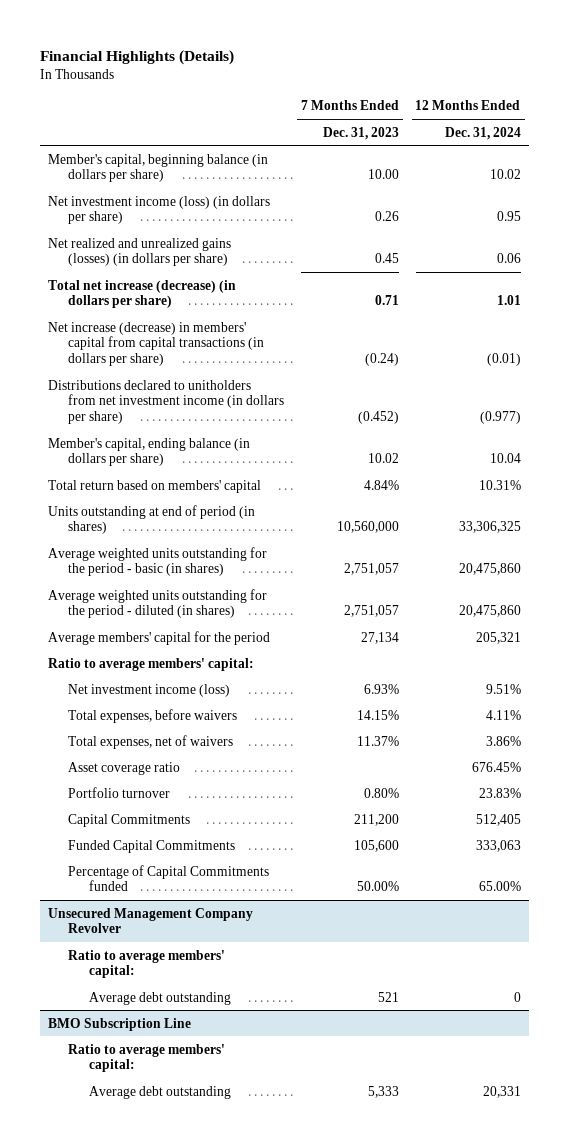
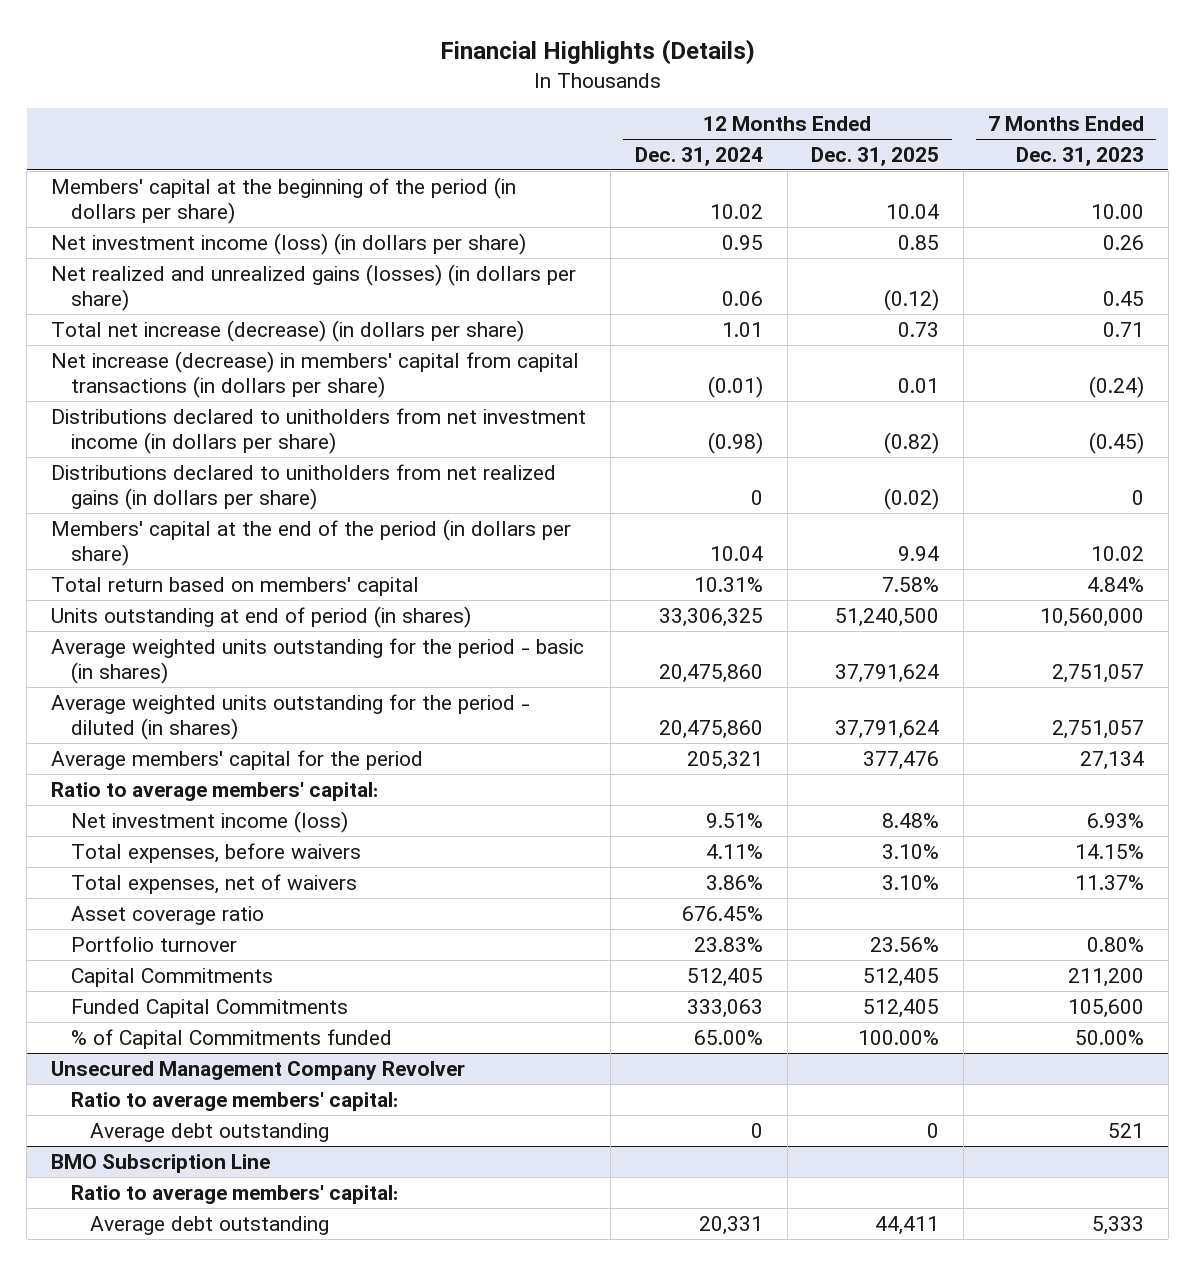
- | 7 Months Ended Dec. 31, 2023 | 12 Months Ended Dec. 31, 2024
+ | 12 Months Ended Dec. 31, 2024 | 12 Months Ended Dec. 31, 2025 | 7 Months Ended Dec. 31, 2023
- Member's capital, beginning balance (in dollars per share) | 10.00 | 10.02
+ Members' capital at the beginning of the period (in dollars per share) | 10.02 | 10.04 | 10.00
- Distributions declared to unitholders from net investment income (in dollars per share) | (0.452) | (0.977)
- Member's capital, ending balance (in dollars per share) | 10.02 | 10.04
+ Distributions declared to unitholders from net investment income (in dollars per share) | (0.98) | (0.82) | (0.45)
+ Distributions declared to unitholders from net realized gains (in dollars per share) | 0 | (0.02) | 0
+ Members' capital at the end of the period (in dollars per share) | 10.04 | 9.94 | 10.02
- Percentage of Capital Commitments funded | 50.00% | 65.00%
+ % of Capital Commitments funded | 65.00% | 100.00% | 50.00%

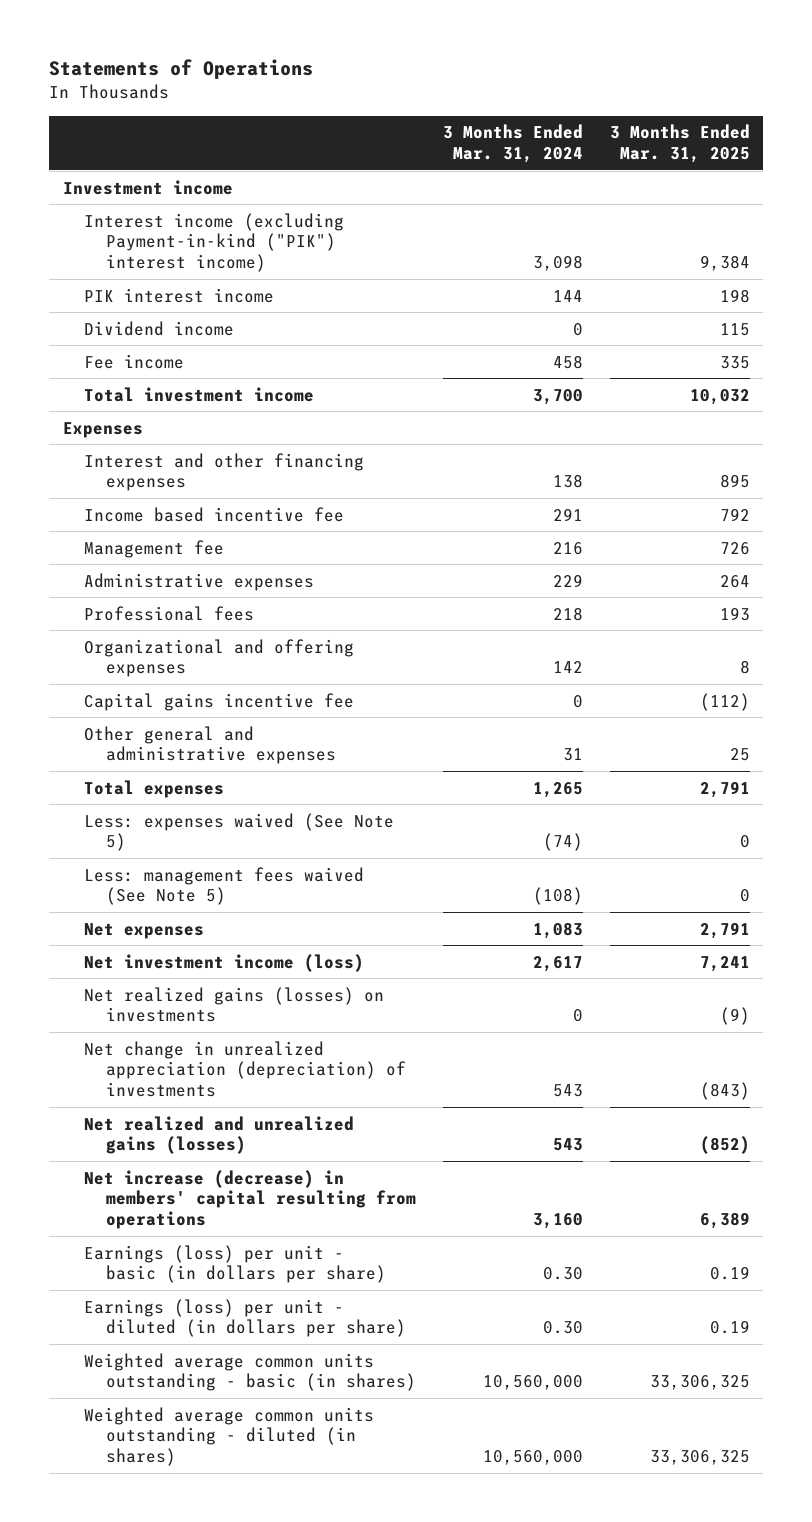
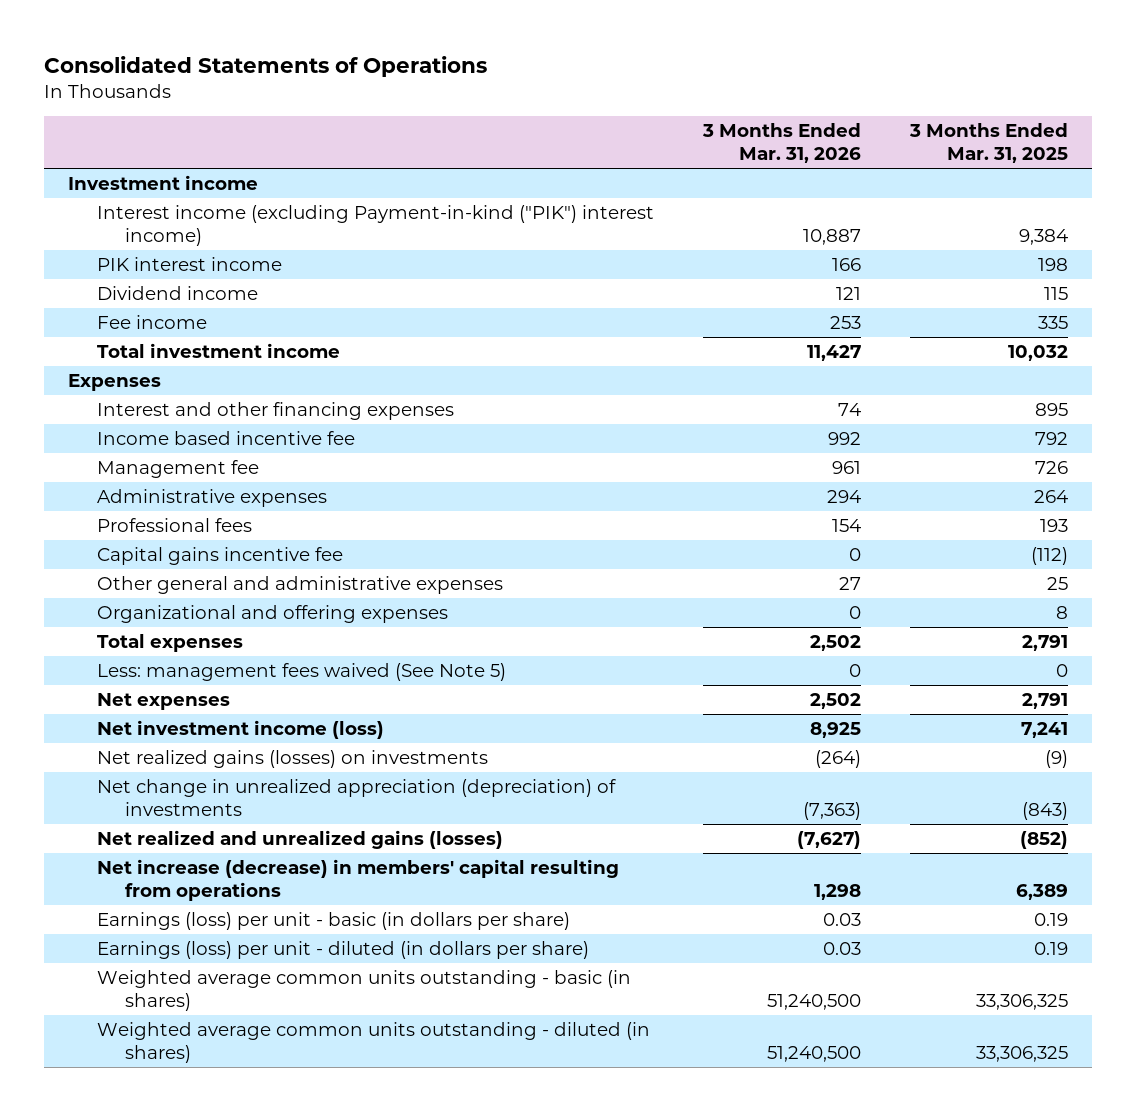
- Statements of Operations
+ Consolidated Statements of Operations
- | 3 Months Ended Mar. 31, 2024 | 3 Months Ended Mar. 31, 2025
+ | 3 Months Ended Mar. 31, 2026 | 3 Months Ended Mar. 31, 2025
moved down: Organizational and offering expenses | 0 | 8
- Less: expenses waived (See Note 5) | (74) | 0

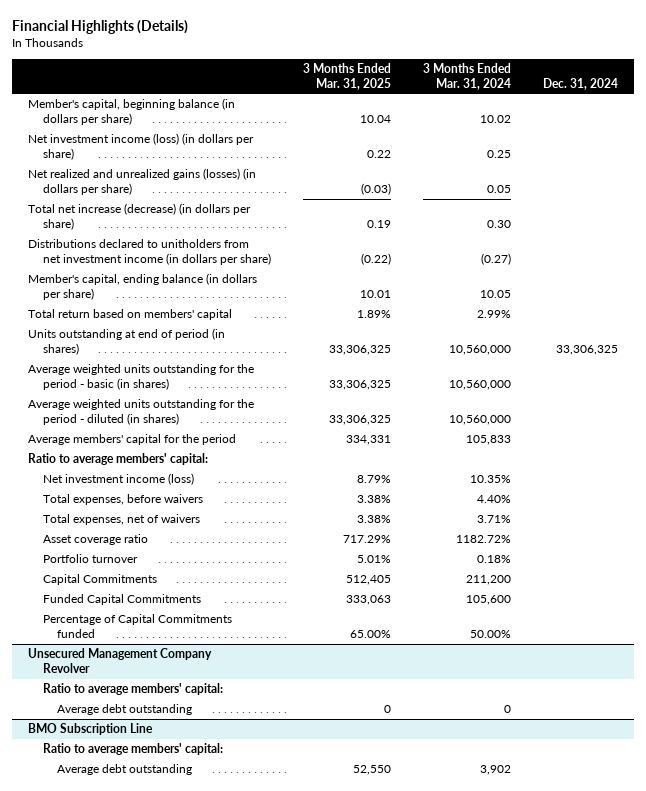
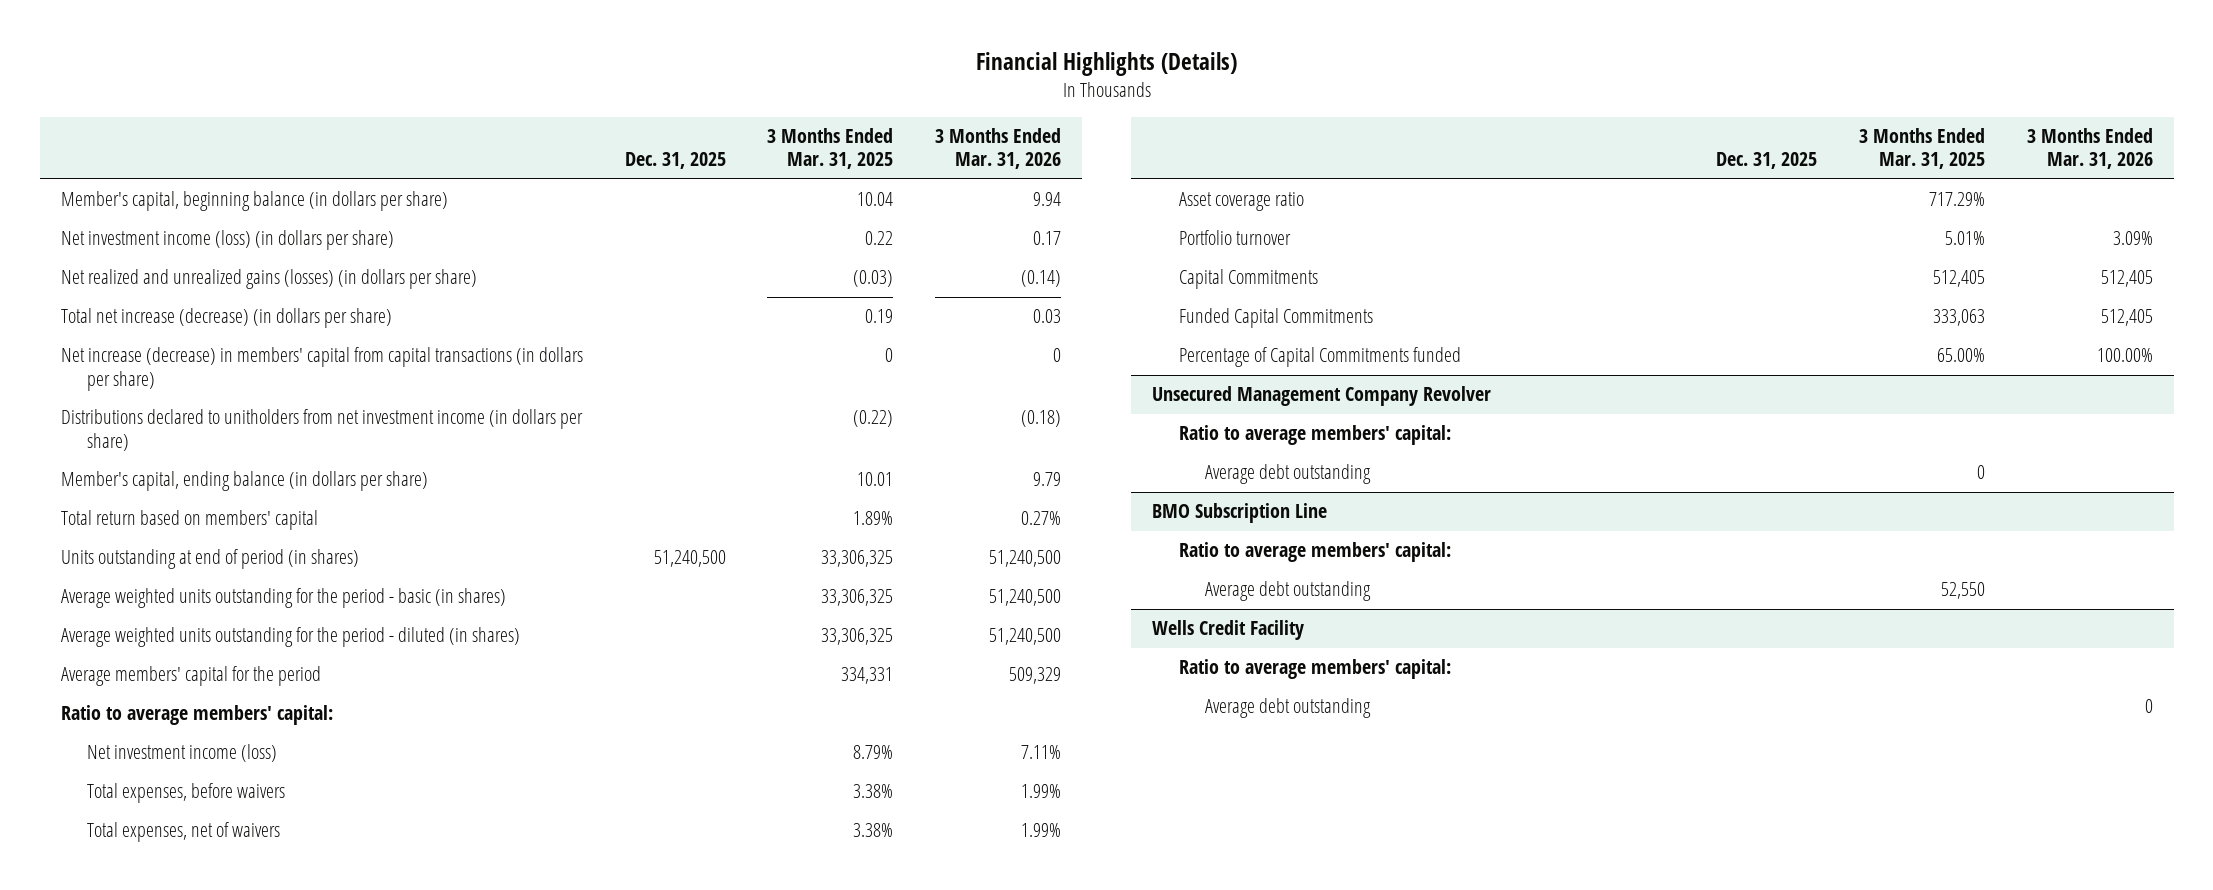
- | 3 Months Ended Mar. 31, 2025 | 3 Months Ended Mar. 31, 2024 | Dec. 31, 2024
+ | Dec. 31, 2025 | 3 Months Ended Mar. 31, 2025 | 3 Months Ended Mar. 31, 2026
+ Net increase (decrease) in members' capital from capital transactions (in dollars per share) | | 0 | 0
+ Wells Credit Facility
+ Ratio to average members' capital:
+ Average debt outstanding | | | 0

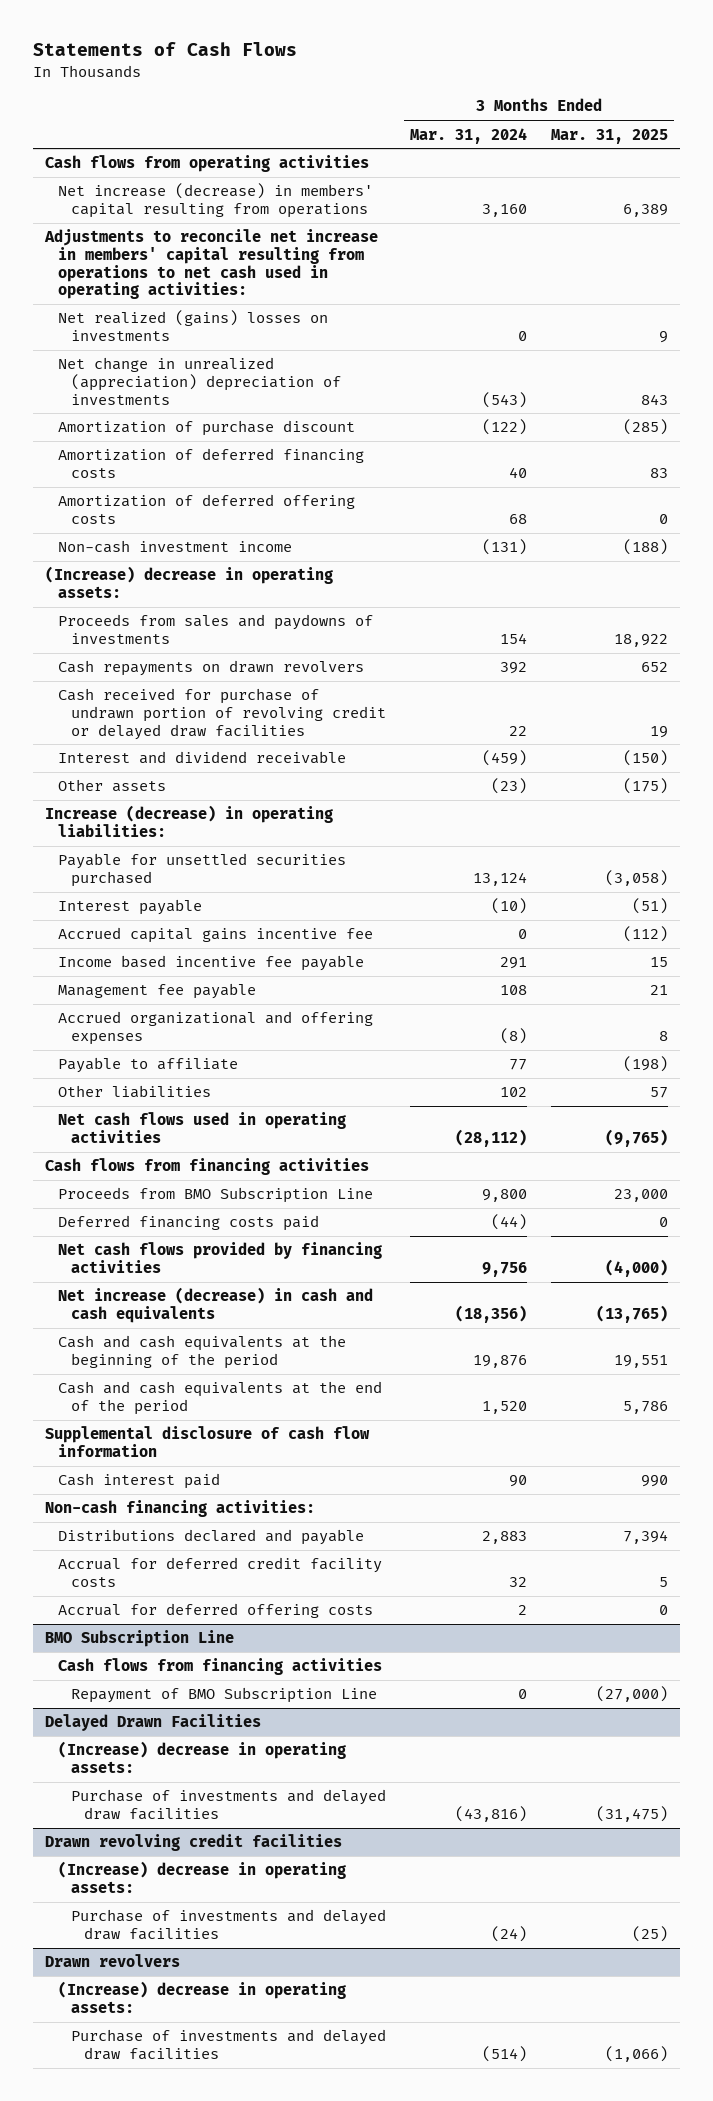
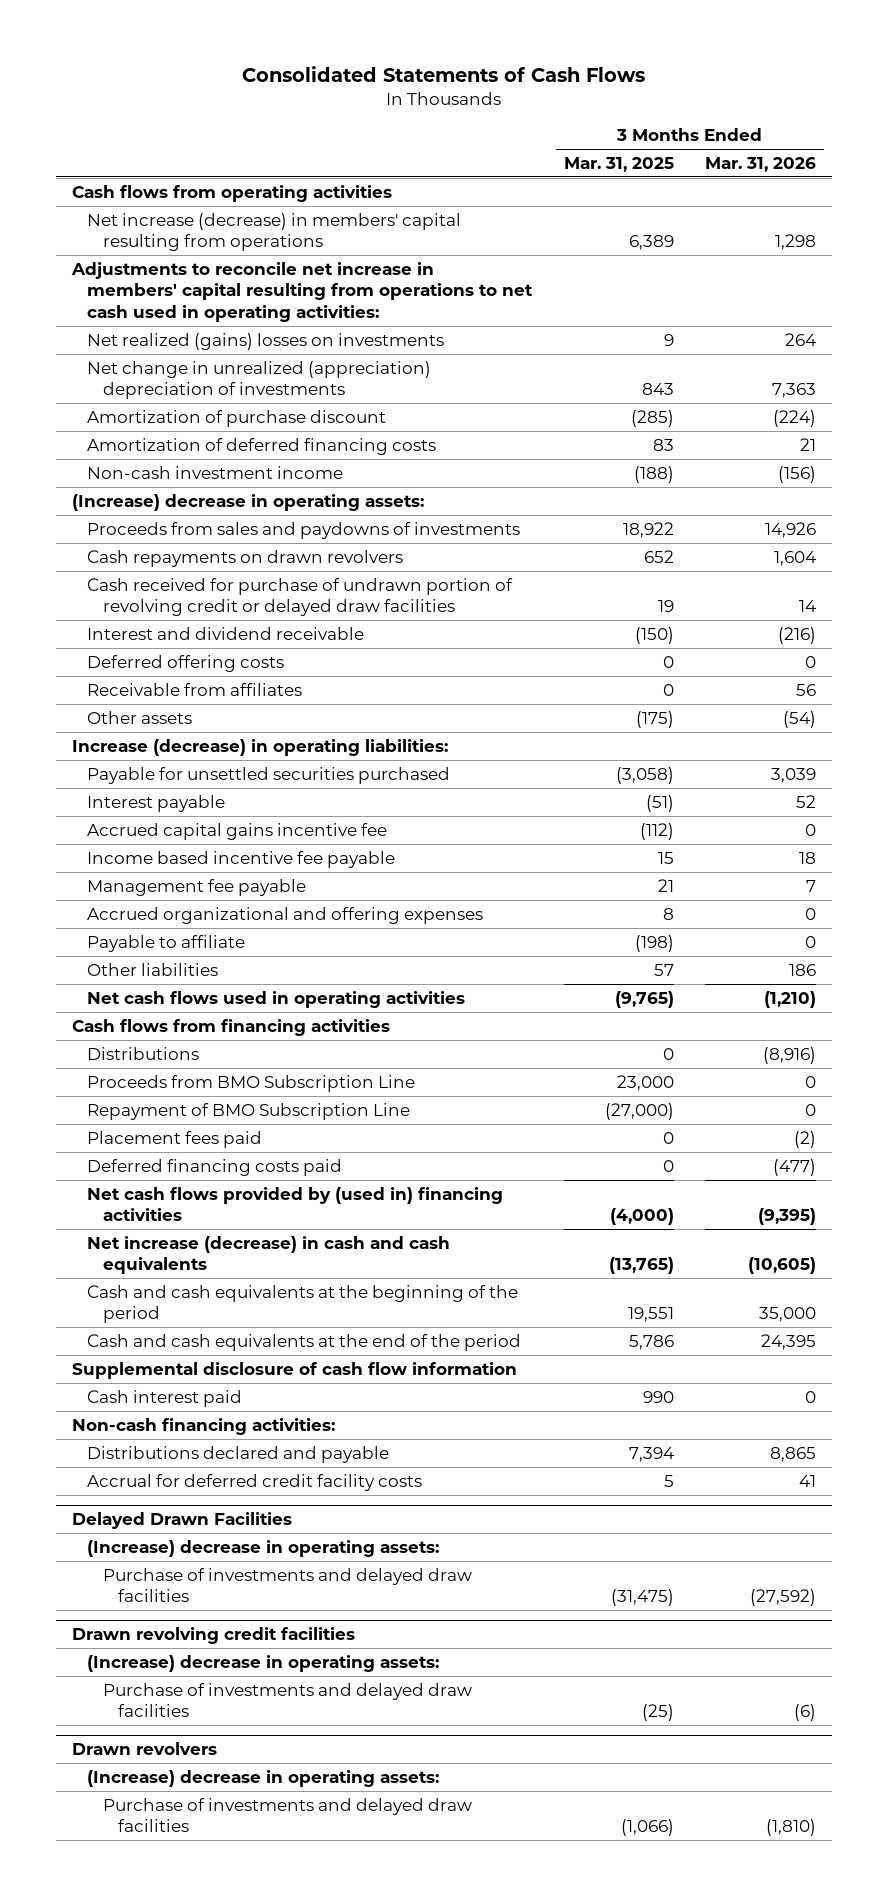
- Statements of Cash Flows
+ Consolidated Statements of Cash Flows
- | 3 Months Ended Mar. 31, 2024 | 3 Months Ended Mar. 31, 2025
+ | 3 Months Ended Mar. 31, 2025 | 3 Months Ended Mar. 31, 2026
- Amortization of deferred offering costs | 68 | 0
+ Deferred offering costs | 0 | 0
+ Receivable from affiliates | 0 | 56
+ Distributions | 0 | (8,916)
+ Repayment of BMO Subscription Line | (27,000) | 0
+ Placement fees paid | 0 | (2)
- Net cash flows provided by financing activities | 9,756 | (4,000)
+ Net cash flows provided by (used in) financing activities | (4,000) | (9,395)
- Accrual for deferred offering costs | 2 | 0
- BMO Subscription Line
- Cash flows from financing activities
- Repayment of BMO Subscription Line | 0 | (27,000)

